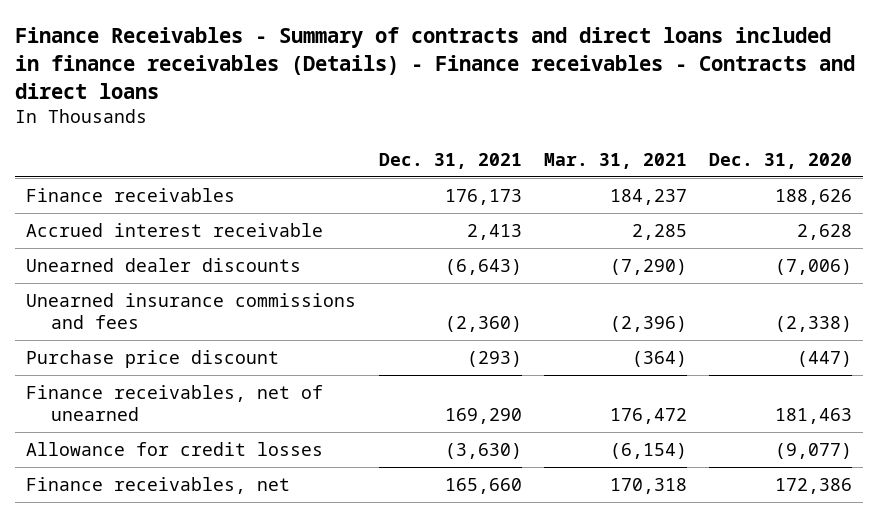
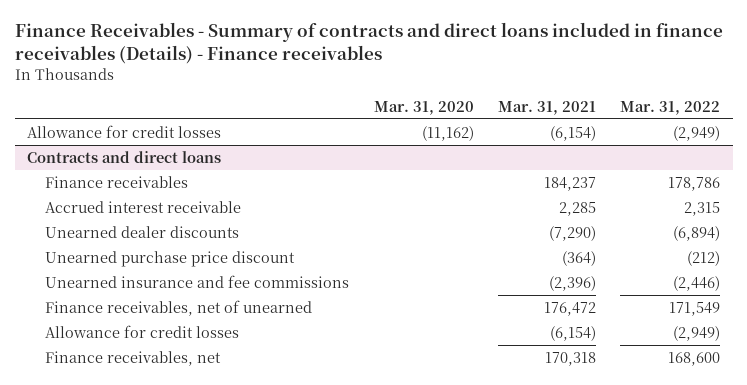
- Finance Receivables - Summary of contracts and direct loans included in finance receivables (Details) - Finance receivables - Contracts and direct loans
+ Finance Receivables - Summary of contracts and direct loans included in finance receivables (Details) - Finance receivables
- | Dec. 31, 2021 | Mar. 31, 2021 | Dec. 31, 2020
+ | Mar. 31, 2020 | Mar. 31, 2021 | Mar. 31, 2022
+ Allowance for credit losses | (11,162) | (6,154) | (2,949)
+ Contracts and direct loans
- Unearned insurance commissions and fees | (2,360) | (2,396) | (2,338)
- Purchase price discount | (293) | (364) | (447)
+ Unearned purchase price discount | | (364) | (212)
+ Unearned insurance and fee commissions | | (2,396) | (2,446)

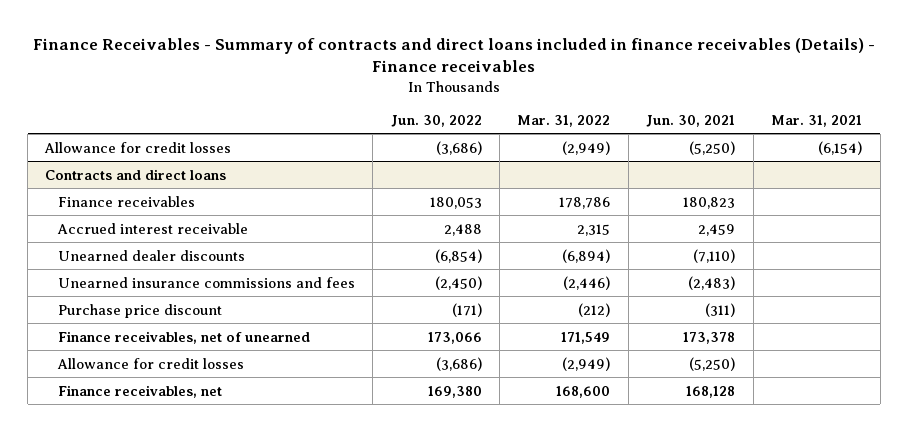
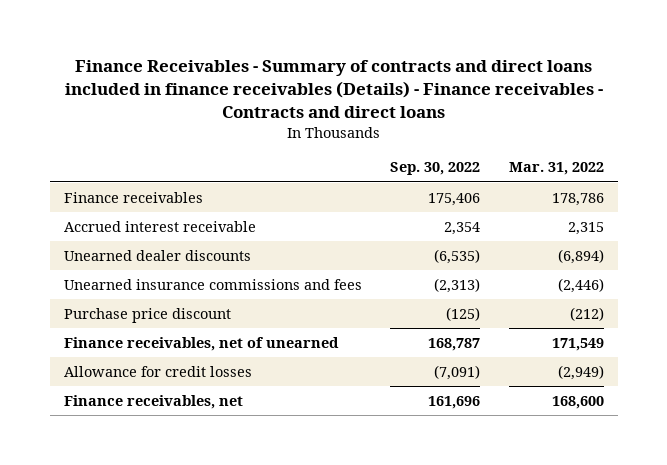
- Finance Receivables - Summary of contracts and direct loans included in finance receivables (Details) - Finance receivables
+ Finance Receivables - Summary of contracts and direct loans included in finance receivables (Details) - Finance receivables - Contracts and direct loans
- | Jun. 30, 2022 | Mar. 31, 2022 | Jun. 30, 2021 | Mar. 31, 2021
+ | Sep. 30, 2022 | Mar. 31, 2022
- Allowance for credit losses | (3,686) | (2,949) | (5,250) | (6,154)
- Contracts and direct loans

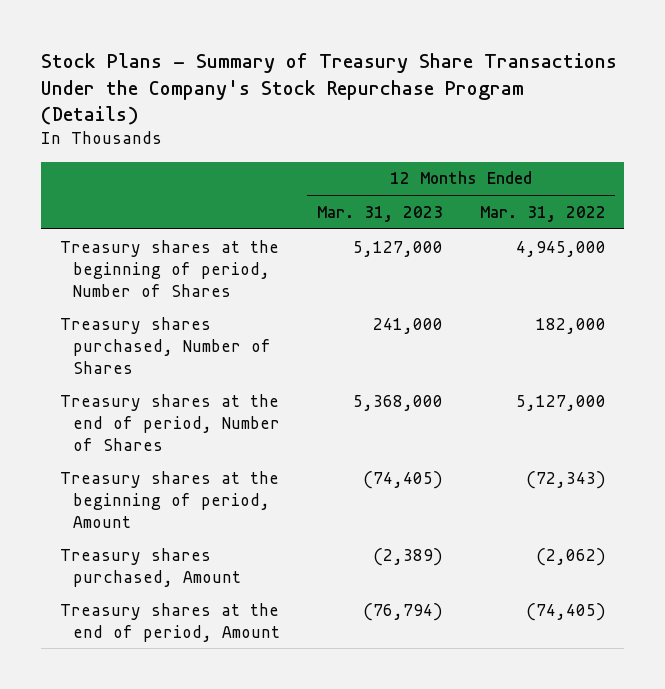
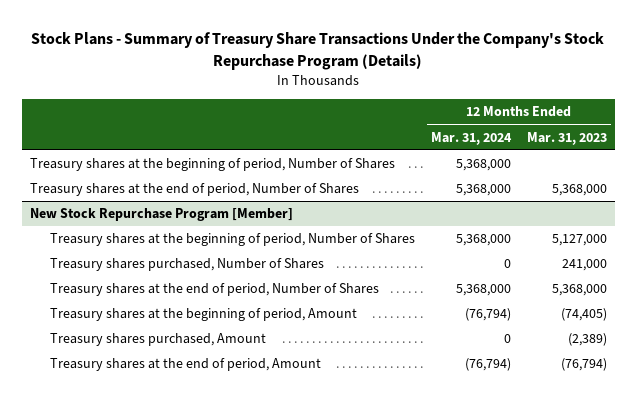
- | 12 Months Ended Mar. 31, 2023 | 12 Months Ended Mar. 31, 2022
+ | 12 Months Ended Mar. 31, 2024 | 12 Months Ended Mar. 31, 2023
+ Treasury shares at the beginning of period, Number of Shares | 5,368,000 |
+ Treasury shares at the end of period, Number of Shares | 5,368,000 | 5,368,000
+ New Stock Repurchase Program [Member]

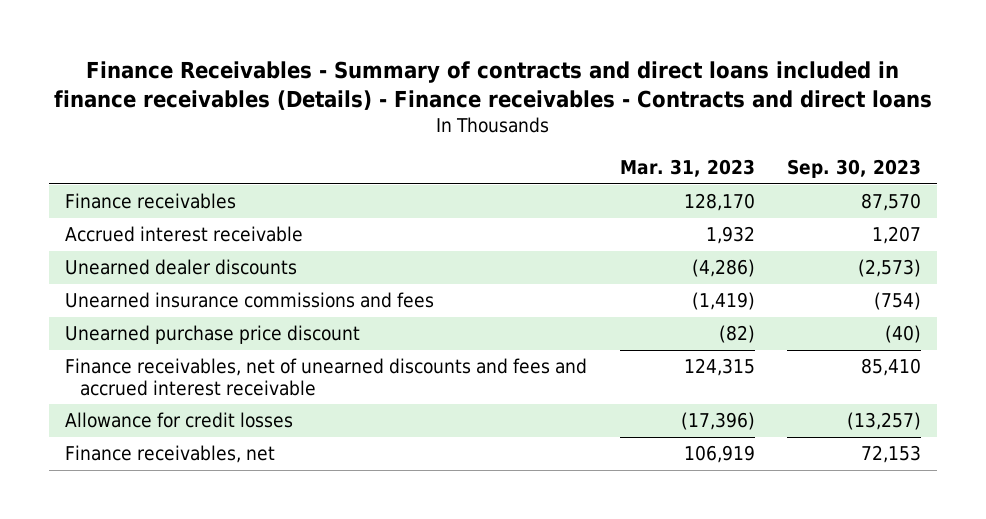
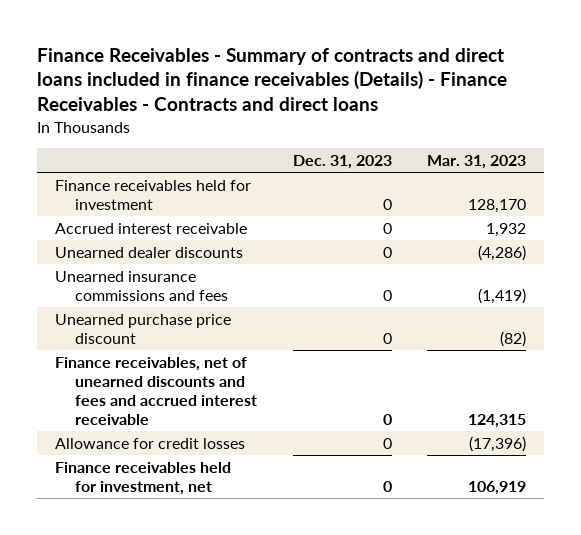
- Finance Receivables - Summary of contracts and direct loans included in finance receivables (Details) - Finance receivables - Contracts and direct loans
+ Finance Receivables - Summary of contracts and direct loans included in finance receivables (Details) - Finance Receivables - Contracts and direct loans
- | Mar. 31, 2023 | Sep. 30, 2023
+ | Dec. 31, 2023 | Mar. 31, 2023
- Finance receivables | 128,170 | 87,570
+ Finance receivables held for investment | 0 | 128,170
- Finance receivables, net | 106,919 | 72,153
+ Finance receivables held for investment, net | 0 | 106,919

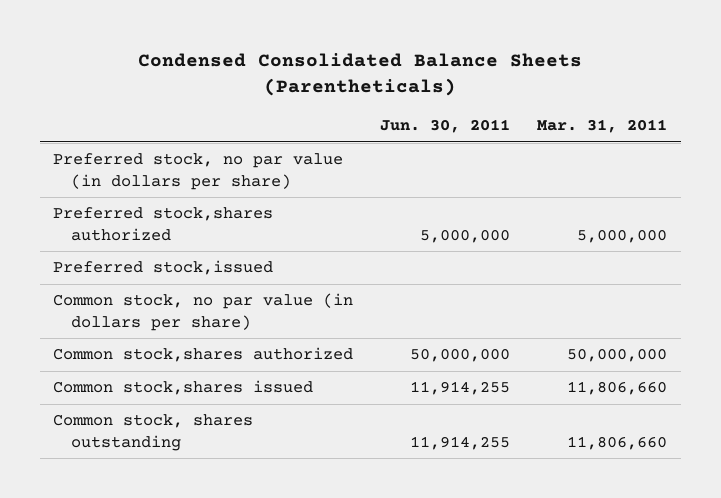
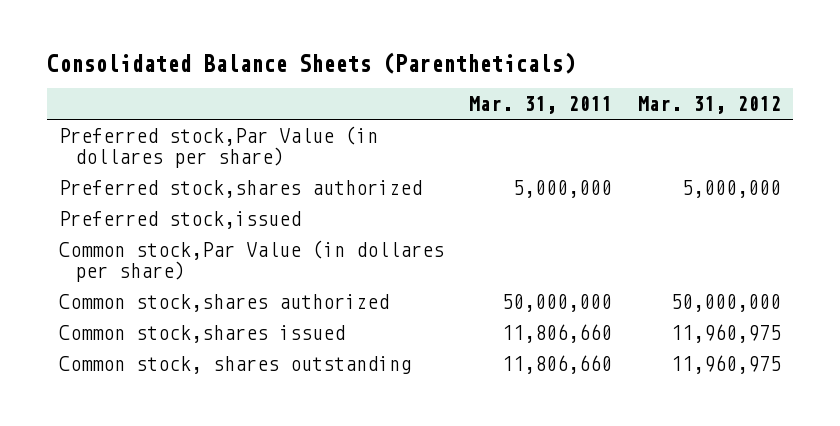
- Condensed Consolidated Balance Sheets (Parentheticals)
+ Consolidated Balance Sheets (Parentheticals)
- | Jun. 30, 2011 | Mar. 31, 2011
+ | Mar. 31, 2011 | Mar. 31, 2012
- Preferred stock, no par value (in dollars per share)
+ Preferred stock,Par Value (in dollares per share)
- Common stock, no par value (in dollars per share)
+ Common stock,Par Value (in dollares per share)

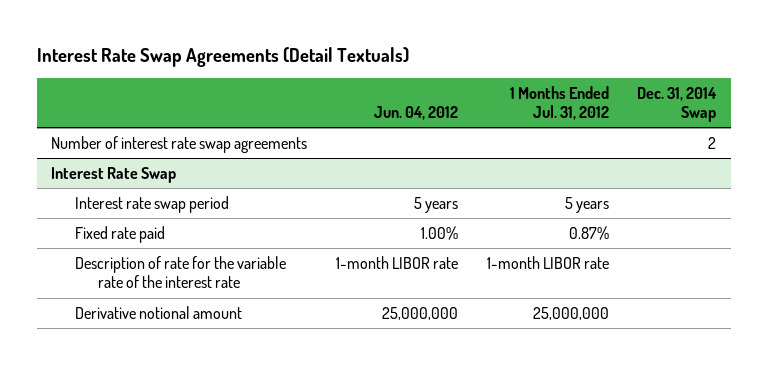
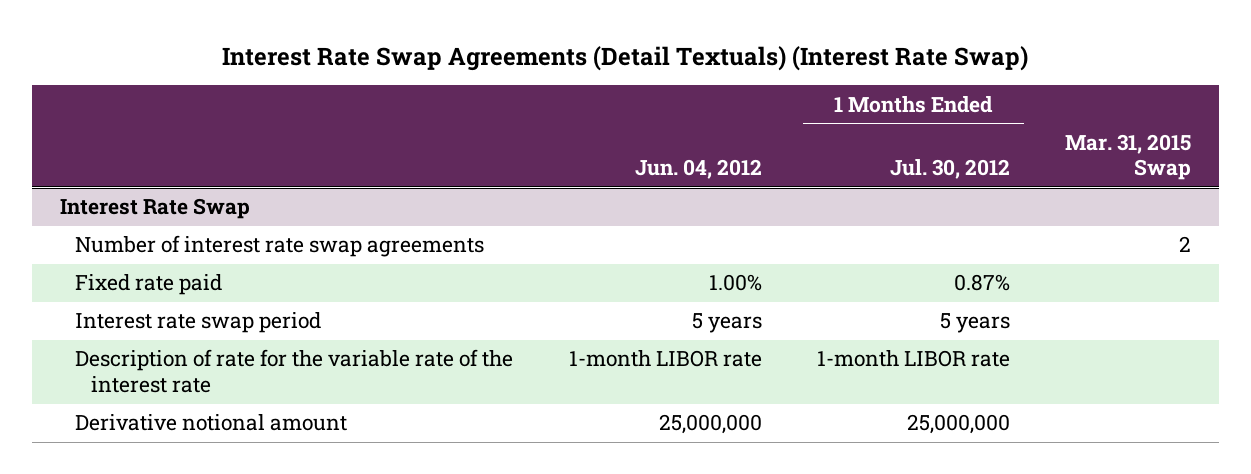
- Interest Rate Swap Agreements (Detail Textuals)
+ Interest Rate Swap Agreements (Detail Textuals) (Interest Rate Swap)
- | Jun. 04, 2012 | 1 Months Ended Jul. 31, 2012 | Dec. 31, 2014 Swap
+ | Jun. 04, 2012 | 1 Months Ended Jul. 30, 2012 | Mar. 31, 2015 Swap
- Number of interest rate swap agreements | | | 2
@ Interest Rate Swap
+ Number of interest rate swap agreements | | | 2
moved down: Interest rate swap period | 5 years | 5 years |

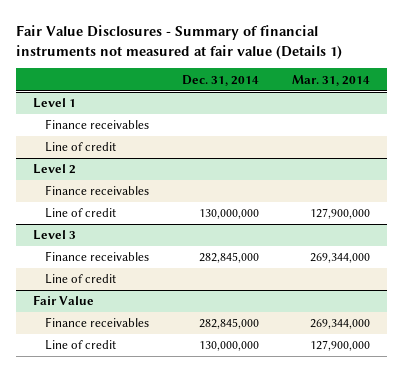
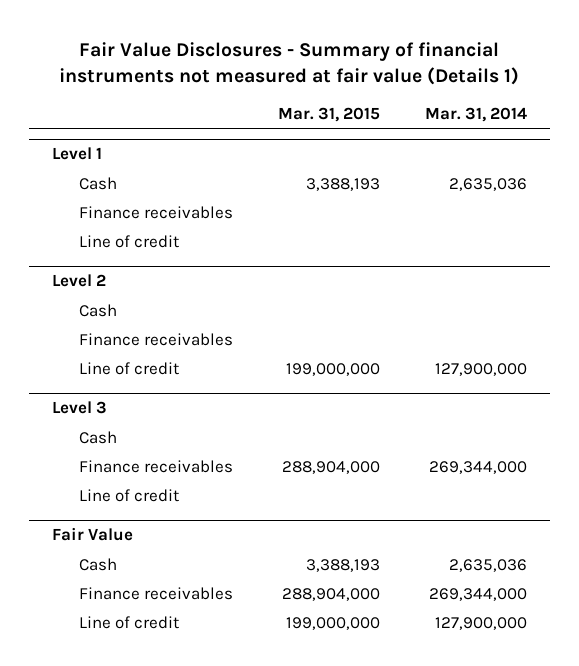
- | Dec. 31, 2014 | Mar. 31, 2014
+ | Mar. 31, 2015 | Mar. 31, 2014
@ Level 1
+ Cash | 3,388,193 | 2,635,036
@ Level 2
+ Cash
@ Level 3
+ Cash
@ Fair Value
+ Cash | 3,388,193 | 2,635,036

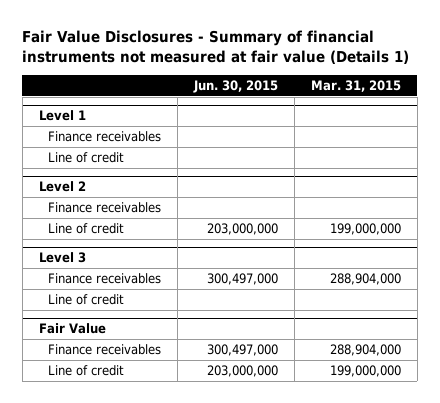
- | Mar. 31, 2015 | Mar. 31, 2014
+ | Jun. 30, 2015 | Mar. 31, 2015
@ Level 1
- Cash | 3,388,193 | 2,635,036
@ Level 2
- Cash
@ Level 3
- Cash
@ Fair Value
- Cash | 3,388,193 | 2,635,036

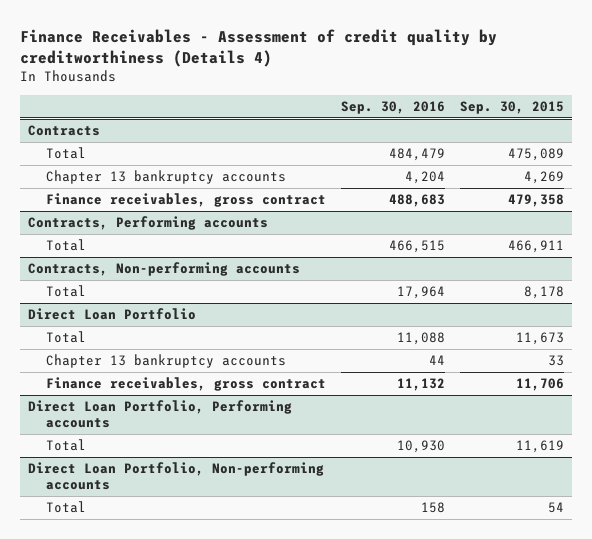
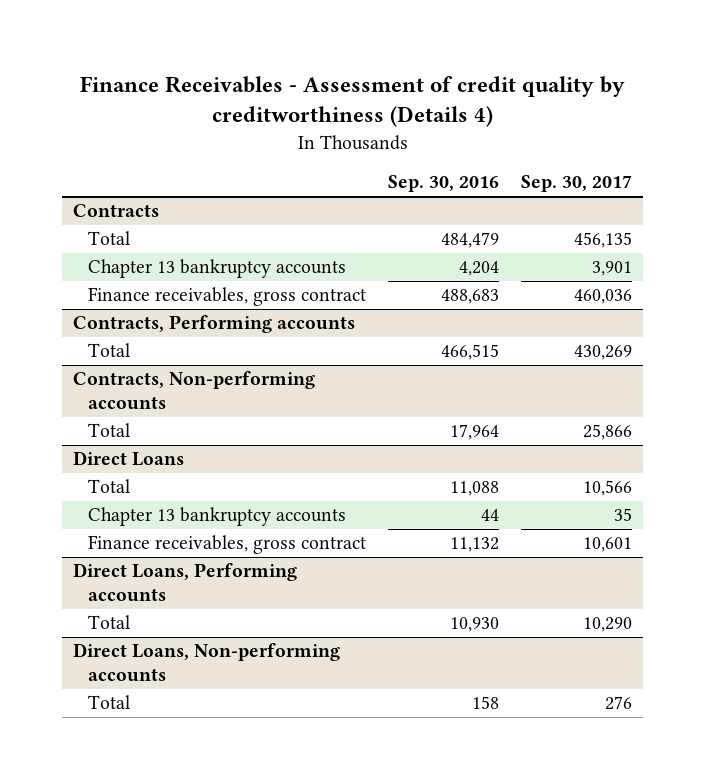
- | Sep. 30, 2016 | Sep. 30, 2015
+ | Sep. 30, 2016 | Sep. 30, 2017
- Direct Loan Portfolio
+ Direct Loans
- Direct Loan Portfolio, Performing accounts
+ Direct Loans, Performing accounts
- Direct Loan Portfolio, Non-performing accounts
+ Direct Loans, Non-performing accounts

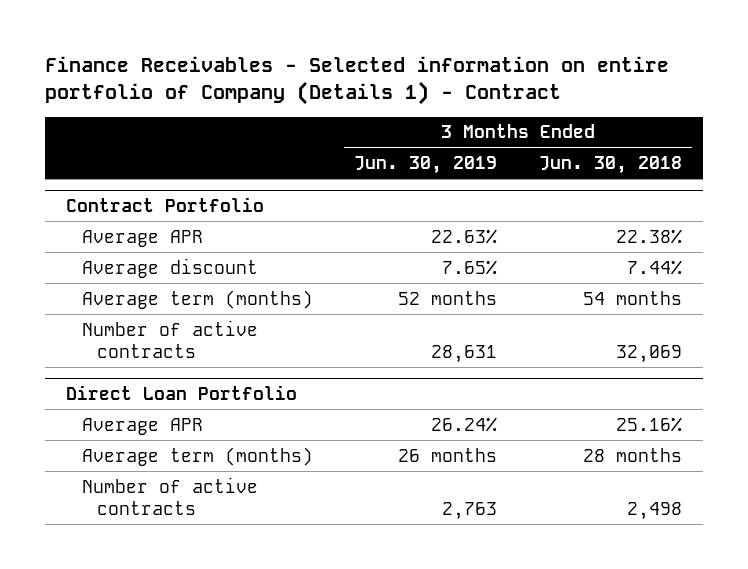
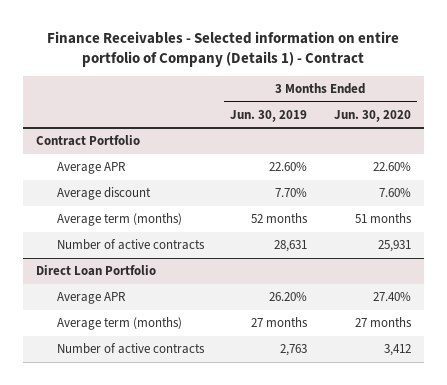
- | 3 Months Ended Jun. 30, 2019 | 3 Months Ended Jun. 30, 2018
+ | 3 Months Ended Jun. 30, 2019 | 3 Months Ended Jun. 30, 2020
@ Contract Portfolio
- Average APR | 22.63% | 22.38%
- Average discount | 7.65% | 7.44%
+ Average APR | 22.60% | 22.60%
+ Average discount | 7.70% | 7.60%
@ Direct Loan Portfolio
- Average APR | 26.24% | 25.16%
- Average term (months) | 26 months | 28 months
+ Average APR | 26.20% | 27.40%
+ Average term (months) | 27 months | 27 months

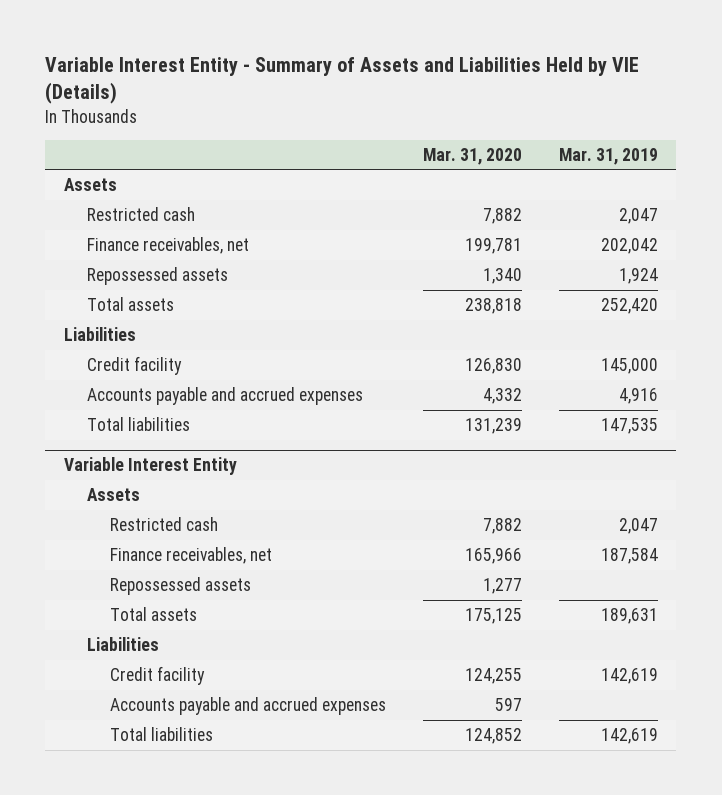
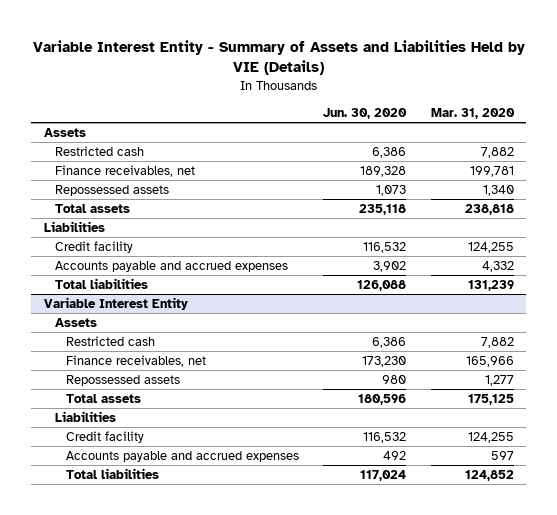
- | Mar. 31, 2020 | Mar. 31, 2019
+ | Jun. 30, 2020 | Mar. 31, 2020
- Credit facility | 126,830 | 145,000
+ Credit facility | 116,532 | 124,255

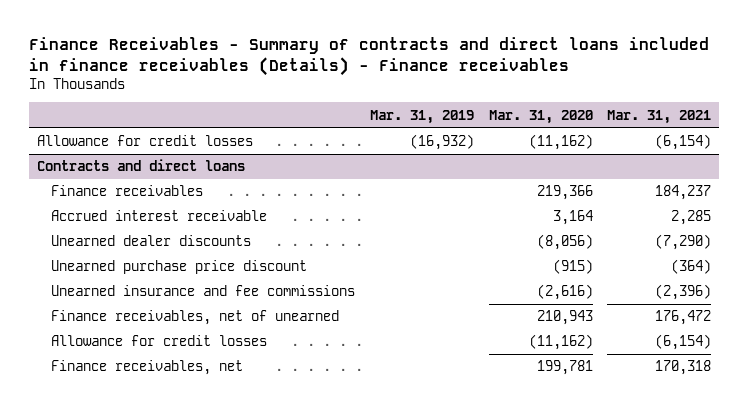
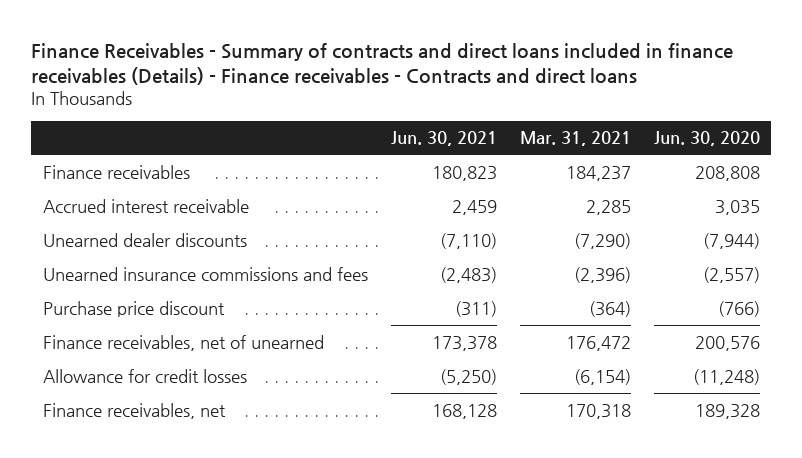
- Finance Receivables - Summary of contracts and direct loans included in finance receivables (Details) - Finance receivables
+ Finance Receivables - Summary of contracts and direct loans included in finance receivables (Details) - Finance receivables - Contracts and direct loans
- | Mar. 31, 2019 | Mar. 31, 2020 | Mar. 31, 2021
+ | Jun. 30, 2021 | Mar. 31, 2021 | Jun. 30, 2020
- Allowance for credit losses | (16,932) | (11,162) | (6,154)
- Contracts and direct loans
- Unearned purchase price discount | | (915) | (364)
- Unearned insurance and fee commissions | | (2,616) | (2,396)
+ Unearned insurance commissions and fees | (2,483) | (2,396) | (2,557)
+ Purchase price discount | (311) | (364) | (766)

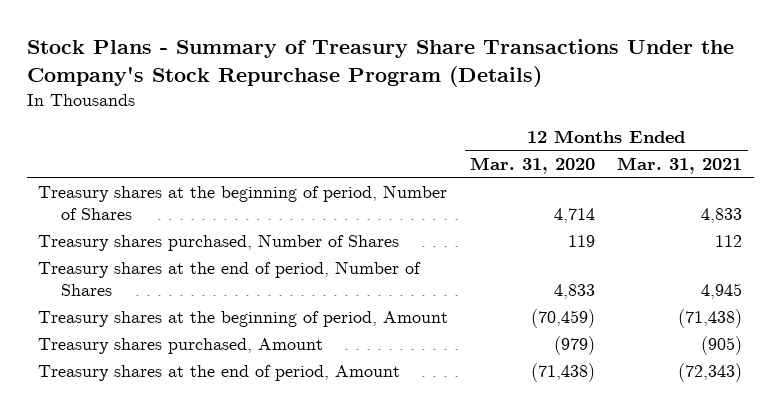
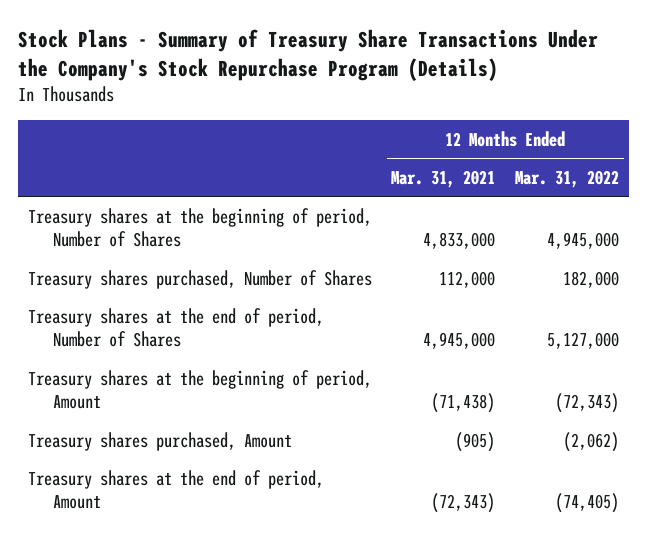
- | 12 Months Ended Mar. 31, 2020 | 12 Months Ended Mar. 31, 2021
+ | 12 Months Ended Mar. 31, 2021 | 12 Months Ended Mar. 31, 2022
- Treasury shares at the beginning of period, Number of Shares | 4,714 | 4,833
- Treasury shares purchased, Number of Shares | 119 | 112
- Treasury shares at the end of period, Number of Shares | 4,833 | 4,945
+ Treasury shares at the beginning of period, Number of Shares | 4,833,000 | 4,945,000
+ Treasury shares purchased, Number of Shares | 112,000 | 182,000
+ Treasury shares at the end of period, Number of Shares | 4,945,000 | 5,127,000

